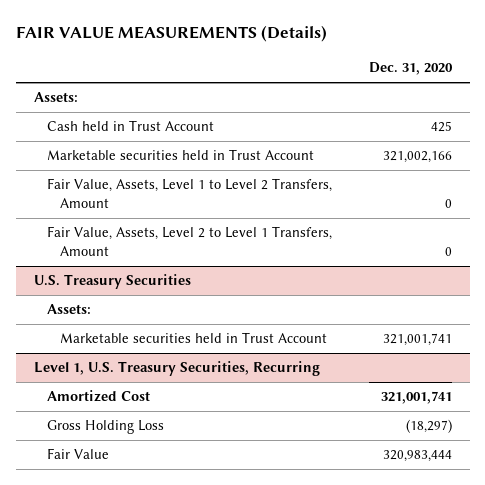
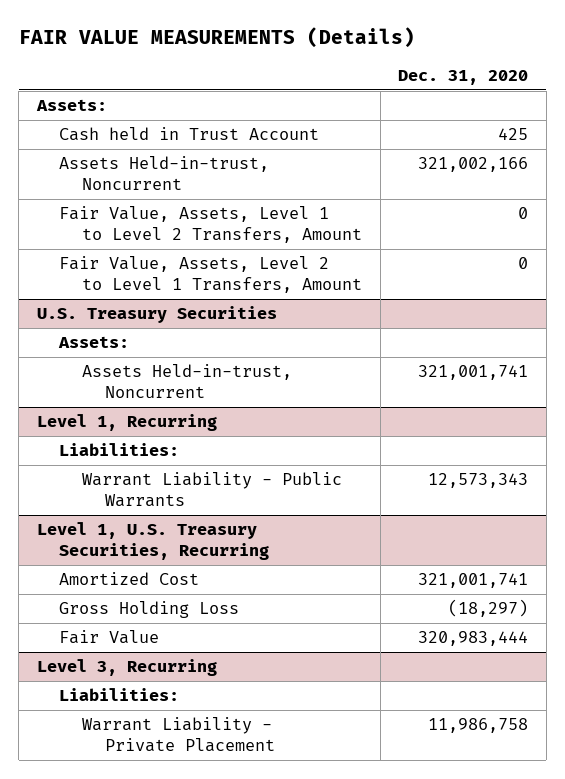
- Marketable securities held in Trust Account | 321,002,166
+ Assets Held-in-trust, Noncurrent | 321,002,166
@ U.S. Treasury Securities
- Marketable securities held in Trust Account | 321,001,741
+ Assets Held-in-trust, Noncurrent | 321,001,741
+ Level 1, Recurring
+ Liabilities:
+ Warrant Liability - Public Warrants | 12,573,343
+ Level 3, Recurring
+ Liabilities:
+ Warrant Liability - Private Placement | 11,986,758

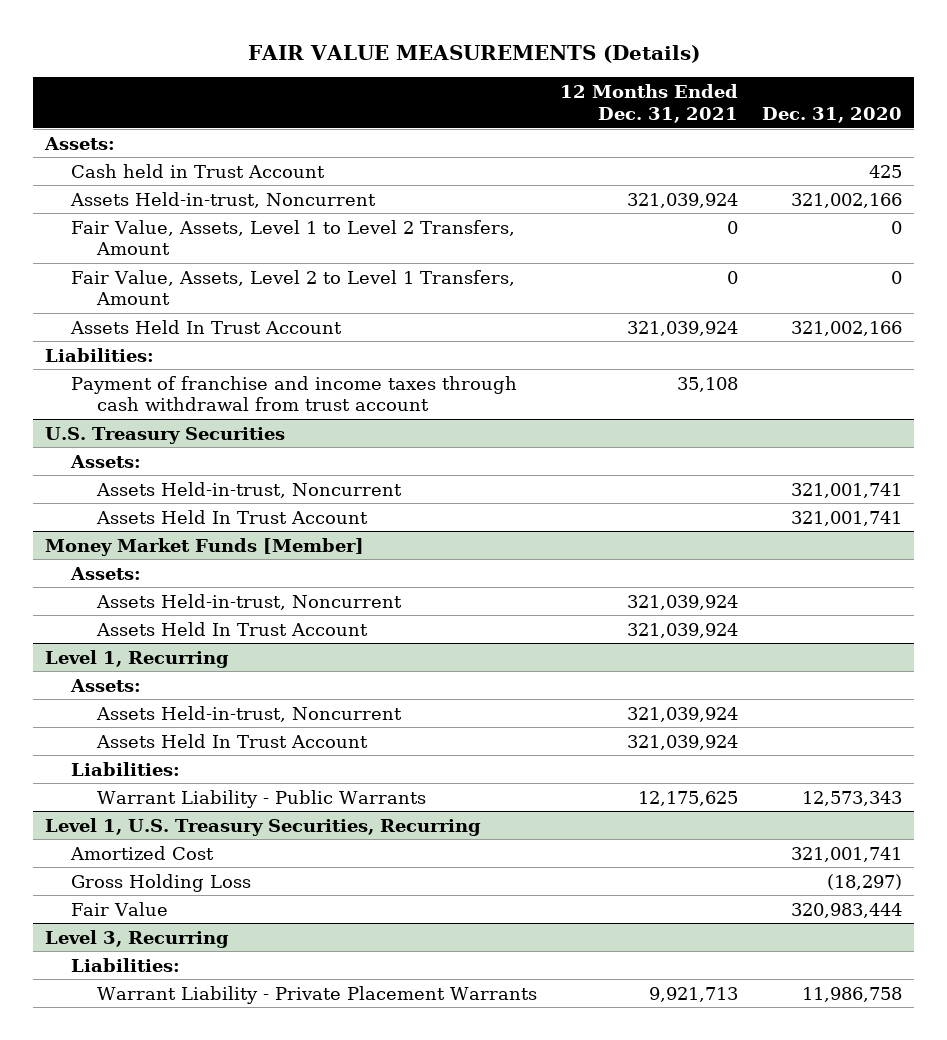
- | Dec. 31, 2020
+ | 12 Months Ended Dec. 31, 2021 | Dec. 31, 2020
+ Assets Held In Trust Account | 321,039,924 | 321,002,166
+ Liabilities:
+ Payment of franchise and income taxes through cash withdrawal from trust account | 35,108 |
@ U.S. Treasury Securities
+ Assets Held In Trust Account | | 321,001,741
+ Money Market Funds [Member]
+ Assets:
+ Assets Held-in-trust, Noncurrent | 321,039,924 |
+ Assets Held In Trust Account | 321,039,924 |
@ Level 1, Recurring
+ Assets:
+ Assets Held-in-trust, Noncurrent | 321,039,924 |
+ Assets Held In Trust Account | 321,039,924 |
@ Level 3, Recurring
- Warrant Liability - Private Placement | 11,986,758
+ Warrant Liability - Private Placement Warrants | 9,921,713 | 11,986,758

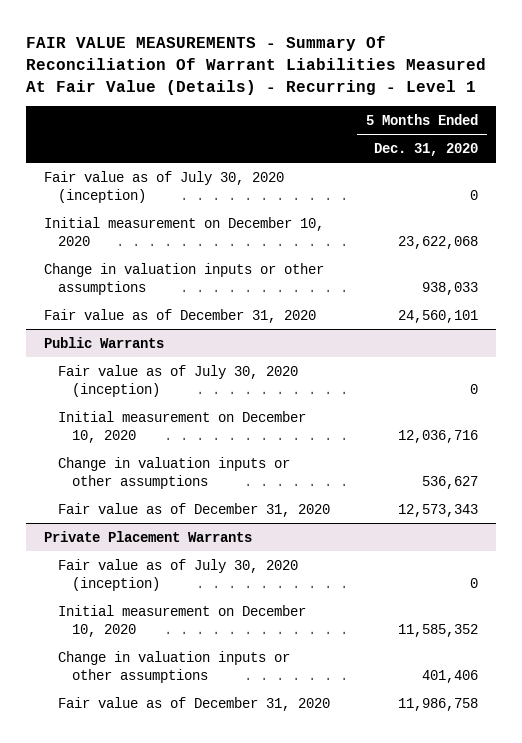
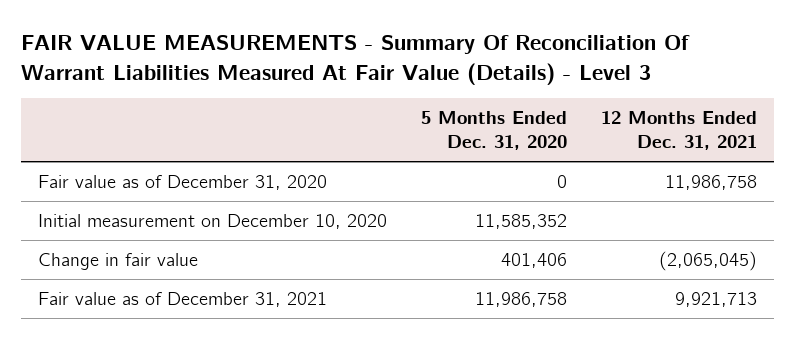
- FAIR VALUE MEASUREMENTS - Summary Of Reconciliation Of Warrant Liabilities Measured At Fair Value (Details) - Recurring - Level 1
+ FAIR VALUE MEASUREMENTS - Summary Of Reconciliation Of Warrant Liabilities Measured At Fair Value (Details) - Level 3
- | 5 Months Ended Dec. 31, 2020
+ | 5 Months Ended Dec. 31, 2020 | 12 Months Ended Dec. 31, 2021
- Fair value as of July 30, 2020 (inception) | 0
- Initial measurement on December 10, 2020 | 23,622,068
- Change in valuation inputs or other assumptions | 938,033
- Fair value as of December 31, 2020 | 24,560,101
- Public Warrants
- Fair value as of July 30, 2020 (inception) | 0
- Initial measurement on December 10, 2020 | 12,036,716
- Change in valuation inputs or other assumptions | 536,627
- Fair value as of December 31, 2020 | 12,573,343
- Private Placement Warrants
- Fair value as of July 30, 2020 (inception) | 0
+ Fair value as of December 31, 2020 | 0 | 11,986,758
- Change in valuation inputs or other assumptions | 401,406
- Fair value as of December 31, 2020 | 11,986,758
+ Change in fair value | 401,406 | (2,065,045)
+ Fair value as of December 31, 2021 | 11,986,758 | 9,921,713

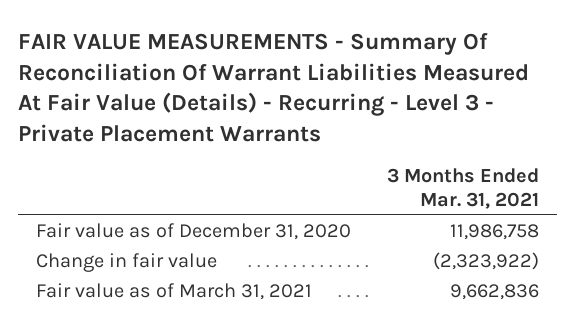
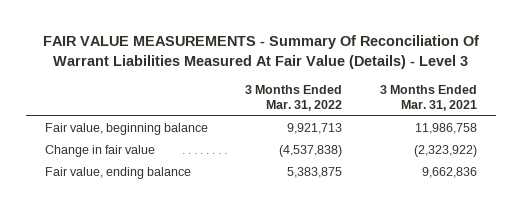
- FAIR VALUE MEASUREMENTS - Summary Of Reconciliation Of Warrant Liabilities Measured At Fair Value (Details) - Recurring - Level 3 - Private Placement Warrants
+ FAIR VALUE MEASUREMENTS - Summary Of Reconciliation Of Warrant Liabilities Measured At Fair Value (Details) - Level 3
- | 3 Months Ended Mar. 31, 2021
+ | 3 Months Ended Mar. 31, 2022 | 3 Months Ended Mar. 31, 2021
- Fair value as of December 31, 2020 | 11,986,758
+ Fair value, beginning balance | 9,921,713 | 11,986,758
- Fair value as of March 31, 2021 | 9,662,836
+ Fair value, ending balance | 5,383,875 | 9,662,836

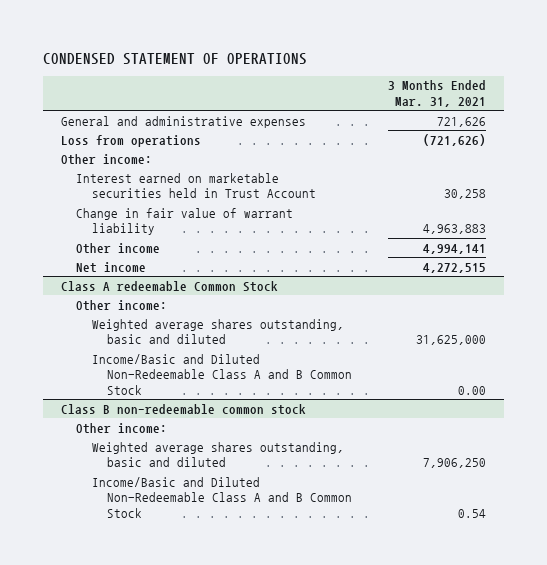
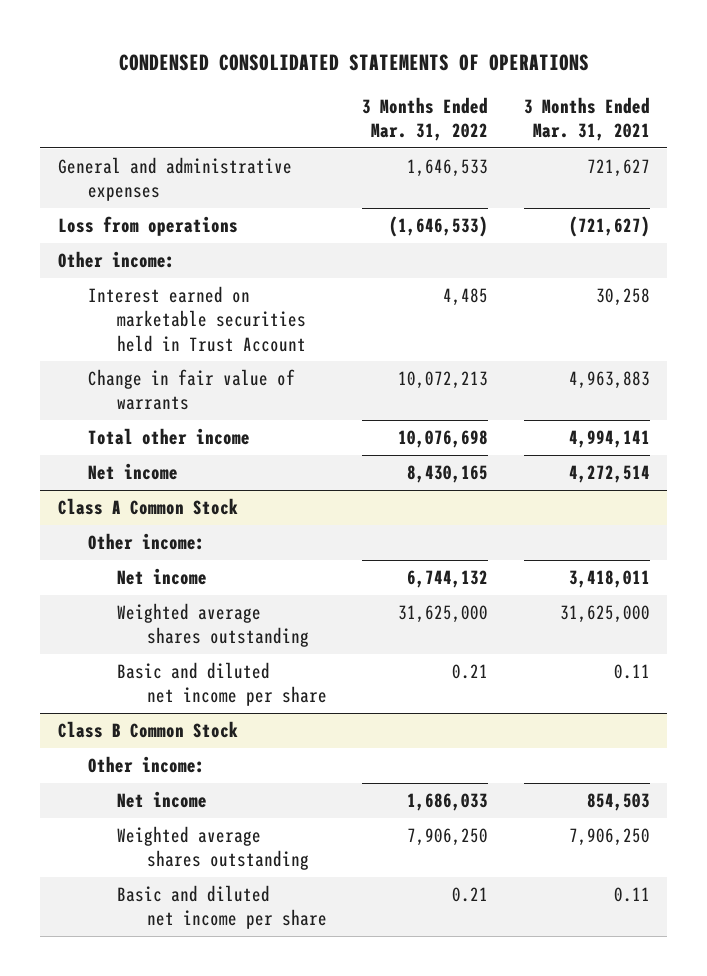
- CONDENSED STATEMENT OF OPERATIONS
+ CONDENSED CONSOLIDATED STATEMENTS OF OPERATIONS
- | 3 Months Ended Mar. 31, 2021
+ | 3 Months Ended Mar. 31, 2022 | 3 Months Ended Mar. 31, 2021
- General and administrative expenses | 721,626
- Loss from operations | (721,626)
+ General and administrative expenses | 1,646,533 | 721,627
+ Loss from operations | (1,646,533) | (721,627)
- Change in fair value of warrant liability | 4,963,883
- Other income | 4,994,141
- Net income | 4,272,515
- Class A redeemable Common Stock
+ Change in fair value of warrants | 10,072,213 | 4,963,883
+ Total other income | 10,076,698 | 4,994,141
+ Net income | 8,430,165 | 4,272,514
+ Class A Common Stock
- Weighted average shares outstanding, basic and diluted | 31,625,000
- Income/Basic and Diluted Non-Redeemable Class A and B Common Stock | 0.00
- Class B non-redeemable common stock
+ Net income | 6,744,132 | 3,418,011
+ Weighted average shares outstanding | 31,625,000 | 31,625,000
+ Basic and diluted net income per share | 0.21 | 0.11
+ Class B Common Stock
- Weighted average shares outstanding, basic and diluted | 7,906,250
- Income/Basic and Diluted Non-Redeemable Class A and B Common Stock | 0.54
+ Net income | 1,686,033 | 854,503
+ Weighted average shares outstanding | 7,906,250 | 7,906,250
+ Basic and diluted net income per share | 0.21 | 0.11

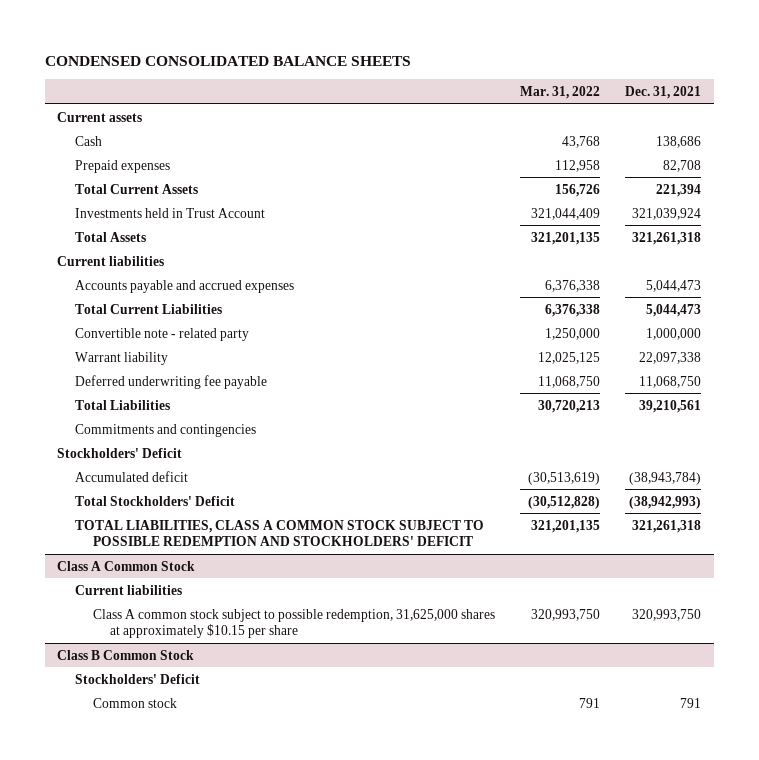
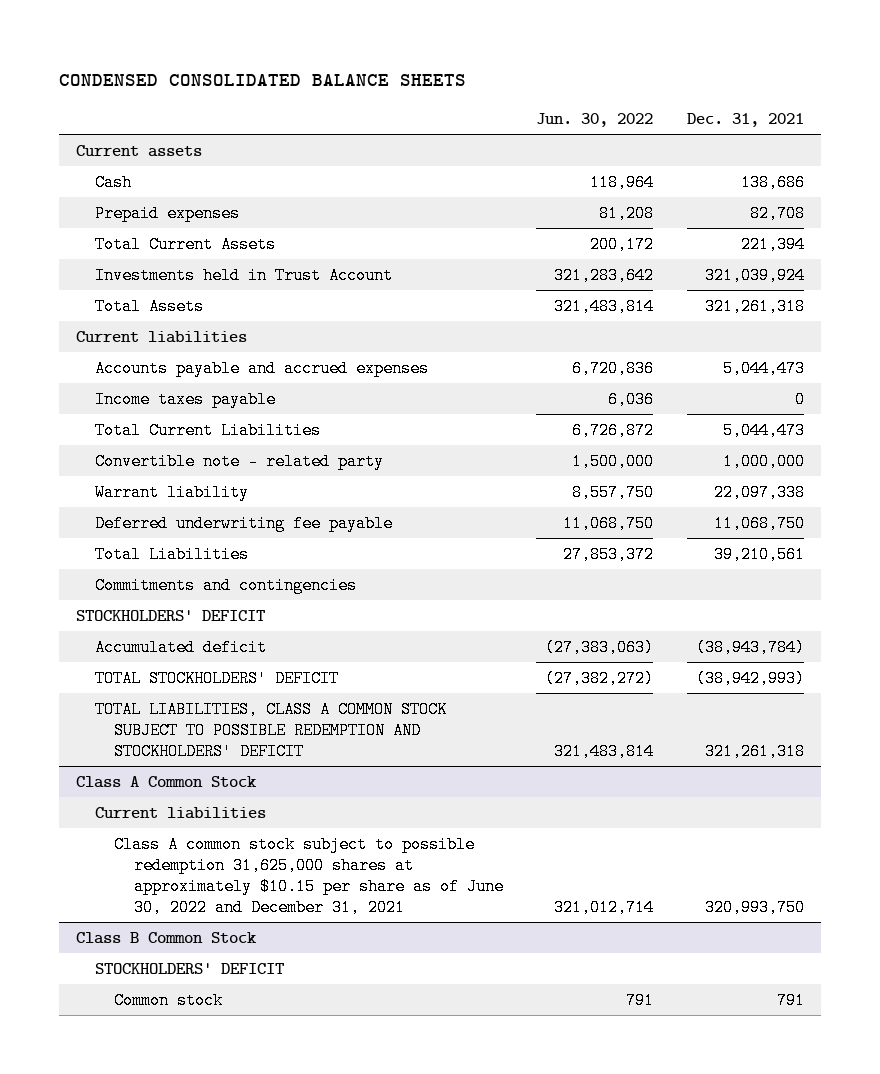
- | Mar. 31, 2022 | Dec. 31, 2021
+ | Jun. 30, 2022 | Dec. 31, 2021
+ Income taxes payable | 6,036 | 0
- Stockholders' Deficit
+ STOCKHOLDERS' DEFICIT
- Total Stockholders' Deficit | (30,512,828) | (38,942,993)
+ TOTAL STOCKHOLDERS' DEFICIT | (27,382,272) | (38,942,993)
@ Class A Common Stock
- Class A common stock subject to possible redemption, 31,625,000 shares at approximately $10.15 per share | 320,993,750 | 320,993,750
+ Class A common stock subject to possible redemption 31,625,000 shares at approximately $10.15 per share as of June 30, 2022 and December 31, 2021 | 321,012,714 | 320,993,750
@ Class B Common Stock
- Stockholders' Deficit
+ STOCKHOLDERS' DEFICIT

